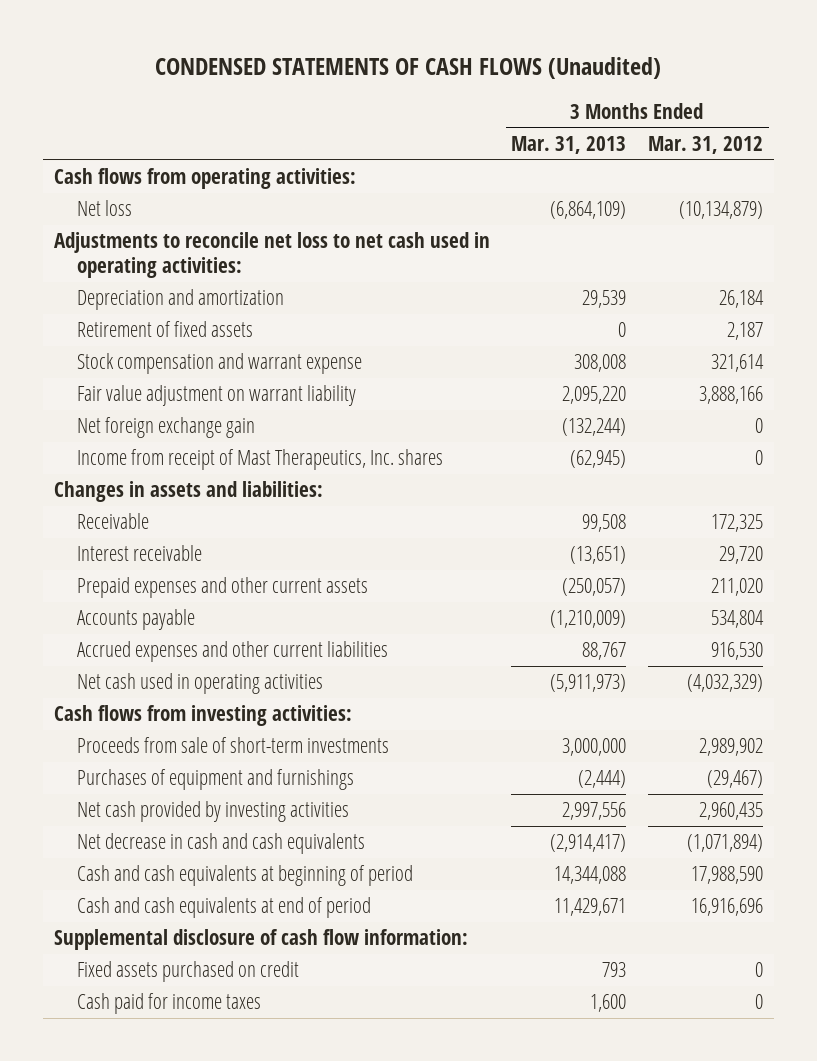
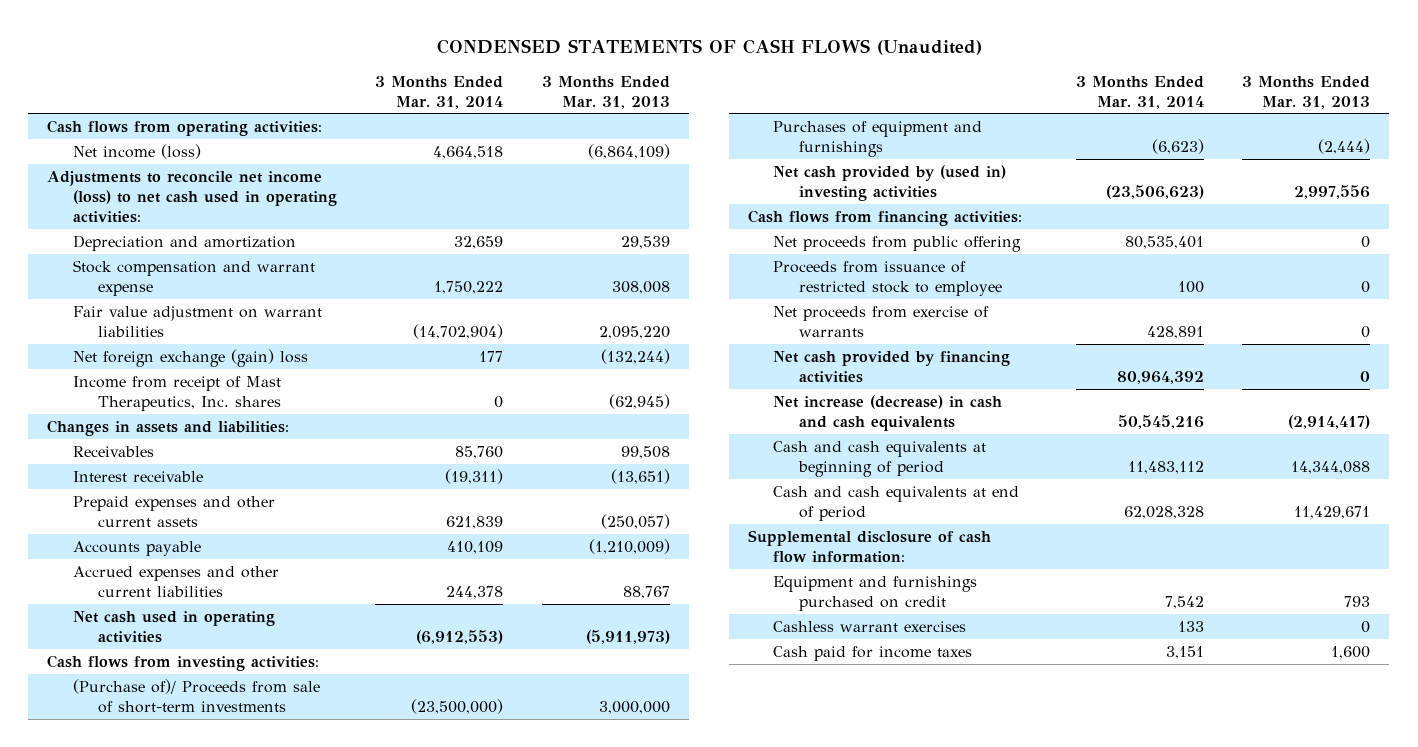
- | 3 Months Ended Mar. 31, 2013 | 3 Months Ended Mar. 31, 2012
+ | 3 Months Ended Mar. 31, 2014 | 3 Months Ended Mar. 31, 2013
- Net loss | (6,864,109) | (10,134,879)
- Adjustments to reconcile net loss to net cash used in operating activities:
+ Net income (loss) | 4,664,518 | (6,864,109)
+ Adjustments to reconcile net income (loss) to net cash used in operating activities:
- Retirement of fixed assets | 0 | 2,187
- Fair value adjustment on warrant liability | 2,095,220 | 3,888,166
- Net foreign exchange gain | (132,244) | 0
+ Fair value adjustment on warrant liabilities | (14,702,904) | 2,095,220
+ Net foreign exchange (gain) loss | 177 | (132,244)
- Receivable | 99,508 | 172,325
+ Receivables | 85,760 | 99,508
- Proceeds from sale of short-term investments | 3,000,000 | 2,989,902
+ (Purchase of)/ Proceeds from sale of short-term investments | (23,500,000) | 3,000,000
- Net cash provided by investing activities | 2,997,556 | 2,960,435
- Net decrease in cash and cash equivalents | (2,914,417) | (1,071,894)
+ Net cash provided by (used in) investing activities | (23,506,623) | 2,997,556
+ Cash flows from financing activities:
+ Net proceeds from public offering | 80,535,401 | 0
+ Proceeds from issuance of restricted stock to employee | 100 | 0
+ Net proceeds from exercise of warrants | 428,891 | 0
+ Net cash provided by financing activities | 80,964,392 | 0
+ Net increase (decrease) in cash and cash equivalents | 50,545,216 | (2,914,417)
- Fixed assets purchased on credit | 793 | 0
+ Equipment and furnishings purchased on credit | 7,542 | 793
+ Cashless warrant exercises | 133 | 0

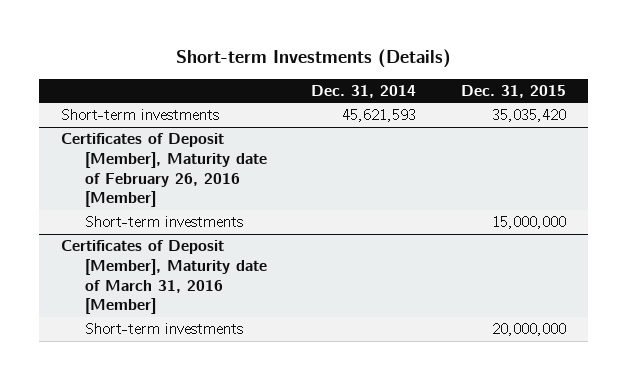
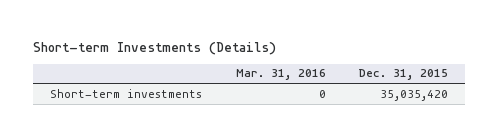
- | Dec. 31, 2014 | Dec. 31, 2015
+ | Mar. 31, 2016 | Dec. 31, 2015
- Certificates of Deposit [Member], Maturity date of February 26, 2016 [Member]
- Short-term investments | | 15,000,000
- Certificates of Deposit [Member], Maturity date of March 31, 2016 [Member]
- Short-term investments | | 20,000,000

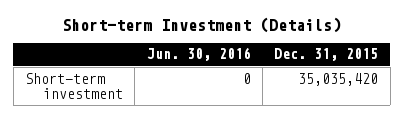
- Short-term Investments (Details)
+ Short-term Investment (Details)
- | Mar. 31, 2016 | Dec. 31, 2015
+ | Jun. 30, 2016 | Dec. 31, 2015
- Short-term investments | 0 | 35,035,420
+ Short-term investment | 0 | 35,035,420

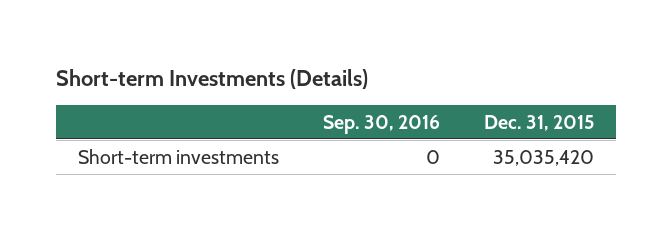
- Short-term Investment (Details)
+ Short-term Investments (Details)
- | Jun. 30, 2016 | Dec. 31, 2015
+ | Sep. 30, 2016 | Dec. 31, 2015
- Short-term investment | 0 | 35,035,420
+ Short-term investments | 0 | 35,035,420

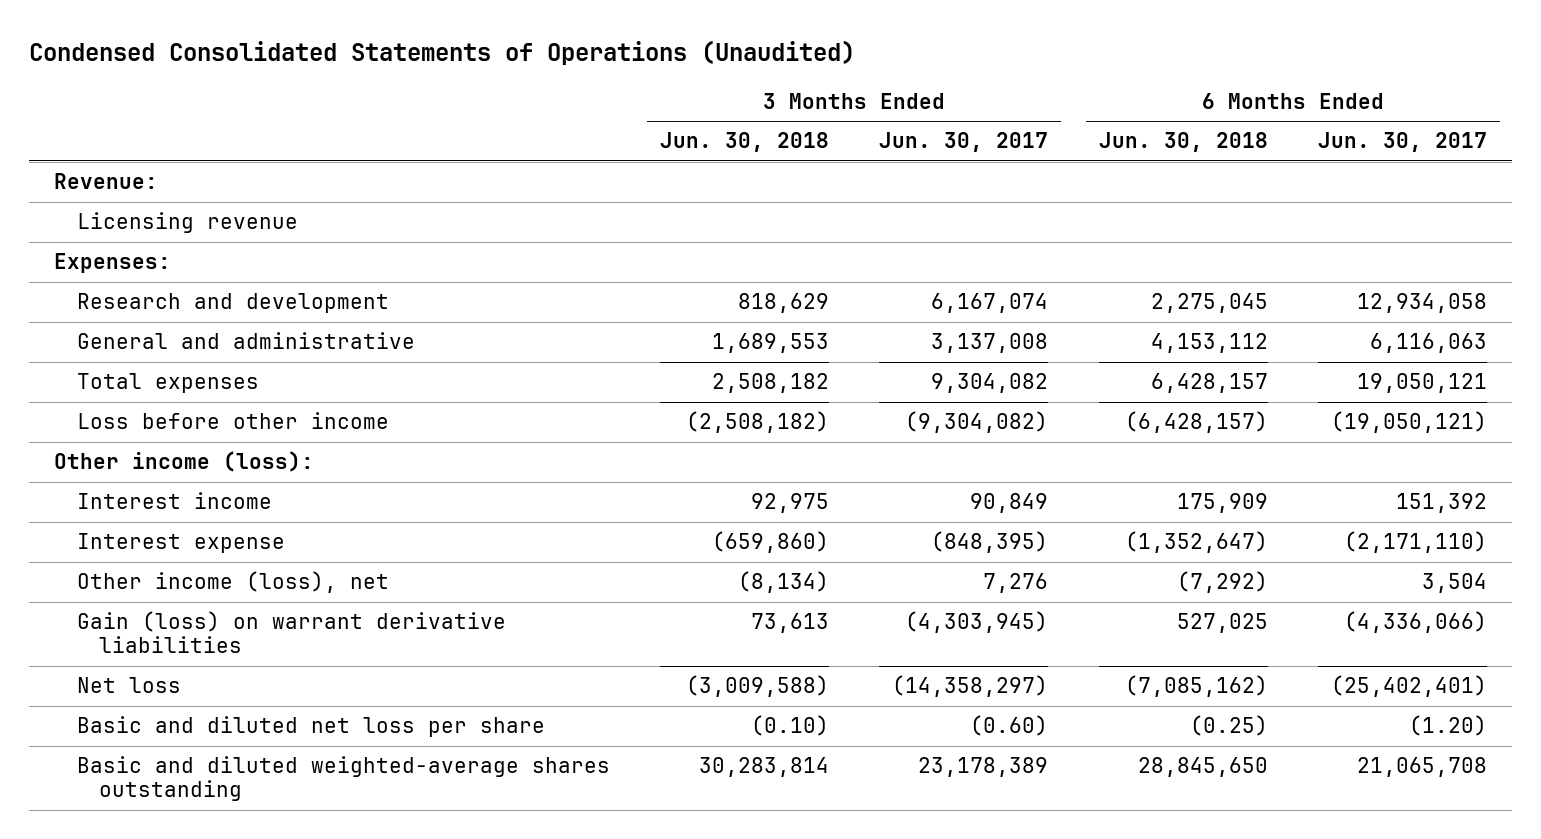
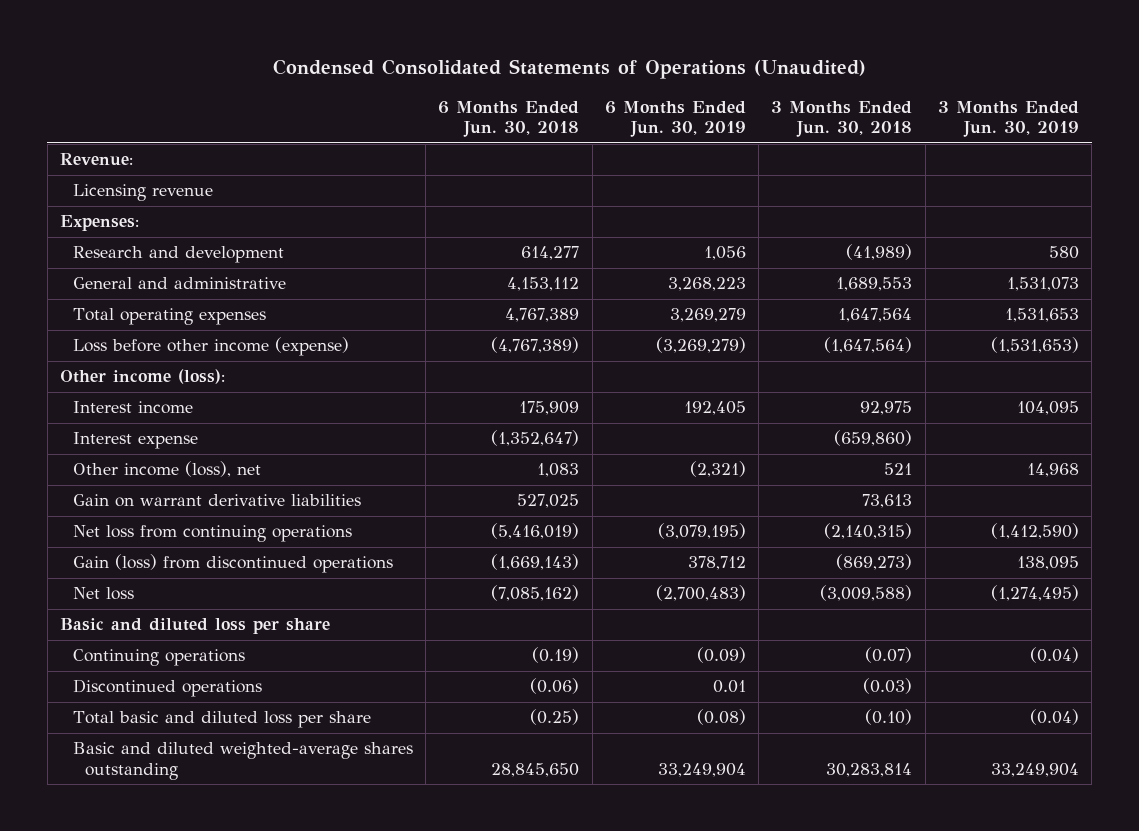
- | 3 Months Ended Jun. 30, 2018 | 3 Months Ended Jun. 30, 2017 | 6 Months Ended Jun. 30, 2018 | 6 Months Ended Jun. 30, 2017
+ | 6 Months Ended Jun. 30, 2018 | 6 Months Ended Jun. 30, 2019 | 3 Months Ended Jun. 30, 2018 | 3 Months Ended Jun. 30, 2019
- Research and development | 818,629 | 6,167,074 | 2,275,045 | 12,934,058
+ Research and development | 614,277 | 1,056 | (41,989) | 580
- Total expenses | 2,508,182 | 9,304,082 | 6,428,157 | 19,050,121
- Loss before other income | (2,508,182) | (9,304,082) | (6,428,157) | (19,050,121)
+ Total operating expenses | 4,767,389 | 3,269,279 | 1,647,564 | 1,531,653
+ Loss before other income (expense) | (4,767,389) | (3,269,279) | (1,647,564) | (1,531,653)
- Other income (loss), net | (8,134) | 7,276 | (7,292) | 3,504
- Gain (loss) on warrant derivative liabilities | 73,613 | (4,303,945) | 527,025 | (4,336,066)
+ Other income (loss), net | 1,083 | (2,321) | 521 | 14,968
+ Gain on warrant derivative liabilities | 527,025 | | 73,613 |
+ Net loss from continuing operations | (5,416,019) | (3,079,195) | (2,140,315) | (1,412,590)
+ Gain (loss) from discontinued operations | (1,669,143) | 378,712 | (869,273) | 138,095
- Basic and diluted net loss per share | (0.10) | (0.60) | (0.25) | (1.20)
+ Basic and diluted loss per share
+ Continuing operations | (0.19) | (0.09) | (0.07) | (0.04)
+ Discontinued operations | (0.06) | 0.01 | (0.03) |
+ Total basic and diluted loss per share | (0.25) | (0.08) | (0.10) | (0.04)

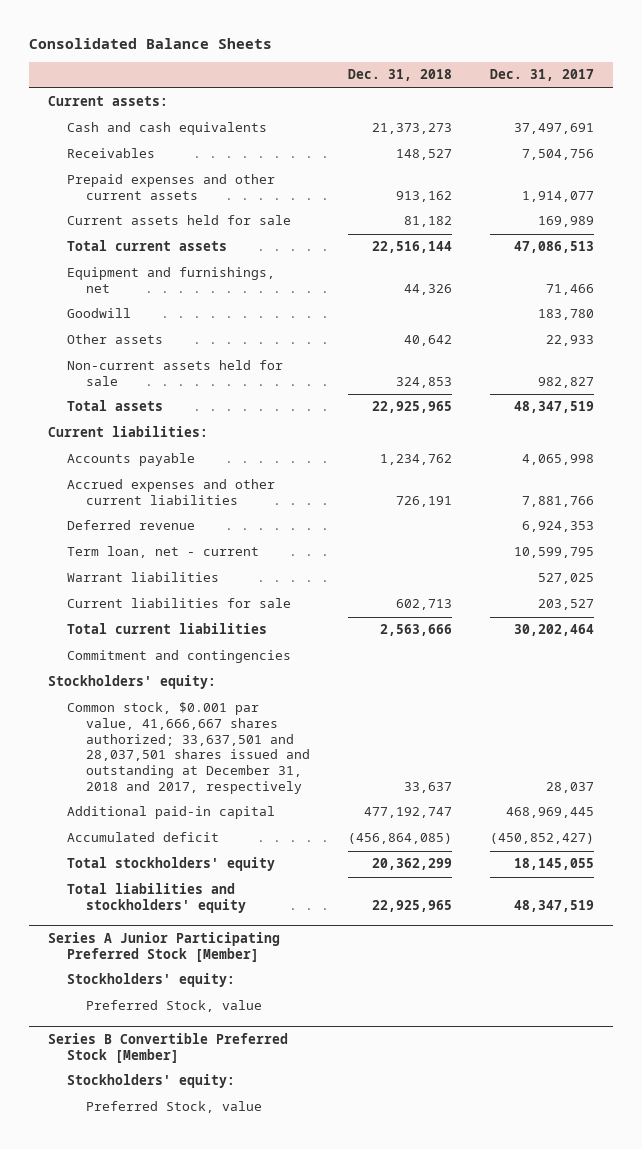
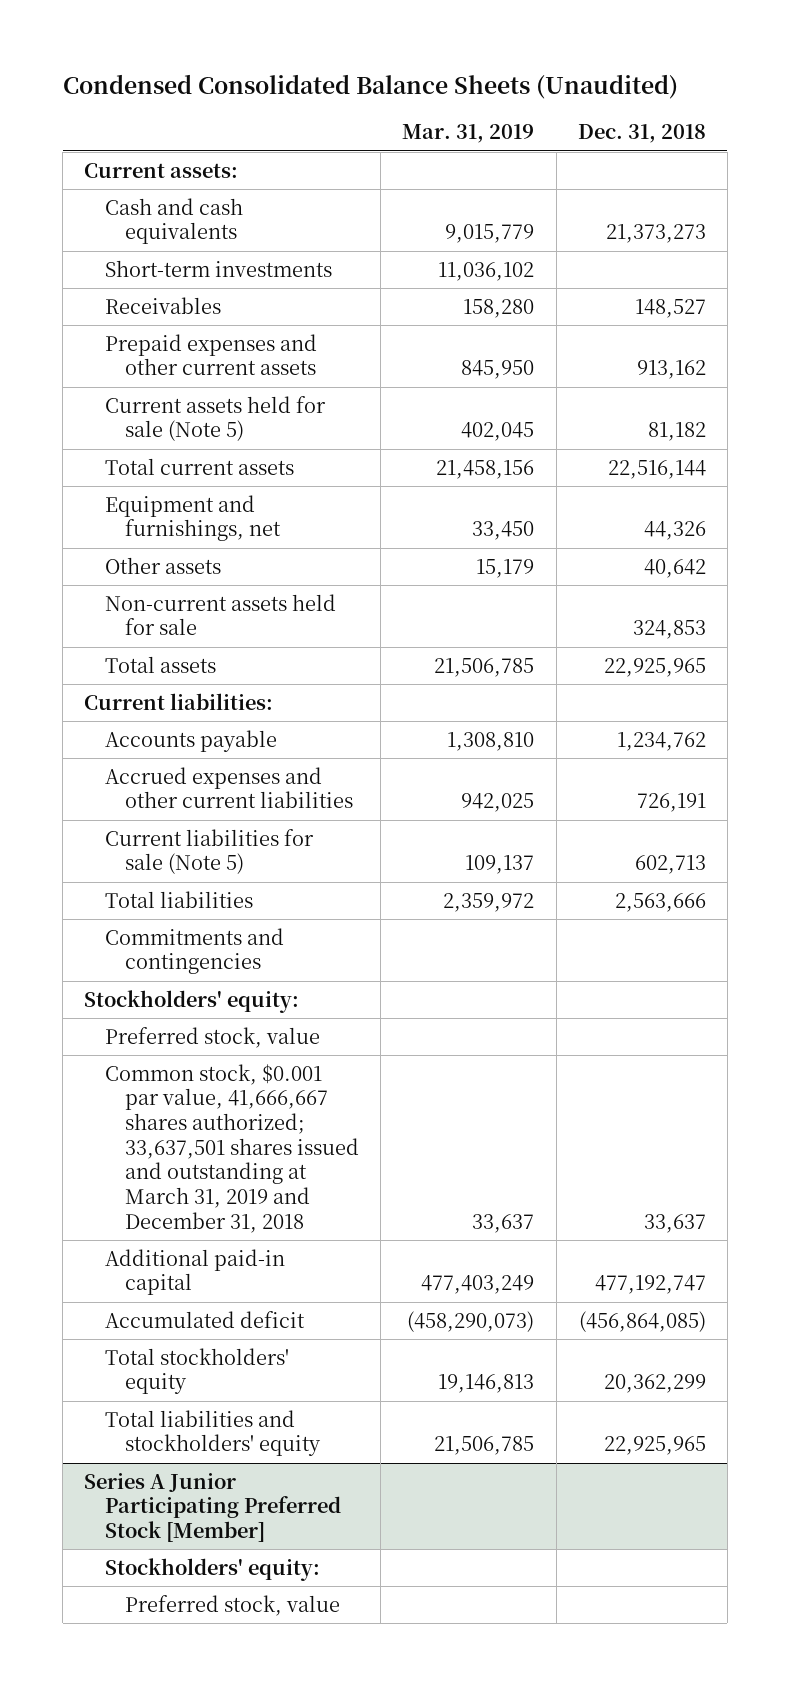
- Consolidated Balance Sheets
+ Condensed Consolidated Balance Sheets (Unaudited)
- | Dec. 31, 2018 | Dec. 31, 2017
+ | Mar. 31, 2019 | Dec. 31, 2018
+ Short-term investments | 11,036,102 |
- Current assets held for sale | 81,182 | 169,989
+ Current assets held for sale (Note 5) | 402,045 | 81,182
- Goodwill | | 183,780
- Deferred revenue | | 6,924,353
- Term loan, net - current | | 10,599,795
- Warrant liabilities | | 527,025
- Current liabilities for sale | 602,713 | 203,527
- Total current liabilities | 2,563,666 | 30,202,464
- Commitment and contingencies
+ Current liabilities for sale (Note 5) | 109,137 | 602,713
+ Total liabilities | 2,359,972 | 2,563,666
+ Commitments and contingencies
- Common stock, $0.001 par value, 41,666,667 shares authorized; 33,637,501 and 28,037,501 shares issued and outstanding at December 31, 2018 and 2017, respectively | 33,637 | 28,037
+ Preferred stock, value
+ Common stock, $0.001 par value, 41,666,667 shares authorized; 33,637,501 shares issued and outstanding at March 31, 2019 and December 31, 2018 | 33,637 | 33,637
@ Series A Junior Participating Preferred Stock [Member]
- Preferred Stock, value
- Series B Convertible Preferred Stock [Member]
- Stockholders' equity:
- Preferred Stock, value
@ Series A Junior Participating Preferred Stock [Member]
+ Preferred stock, value

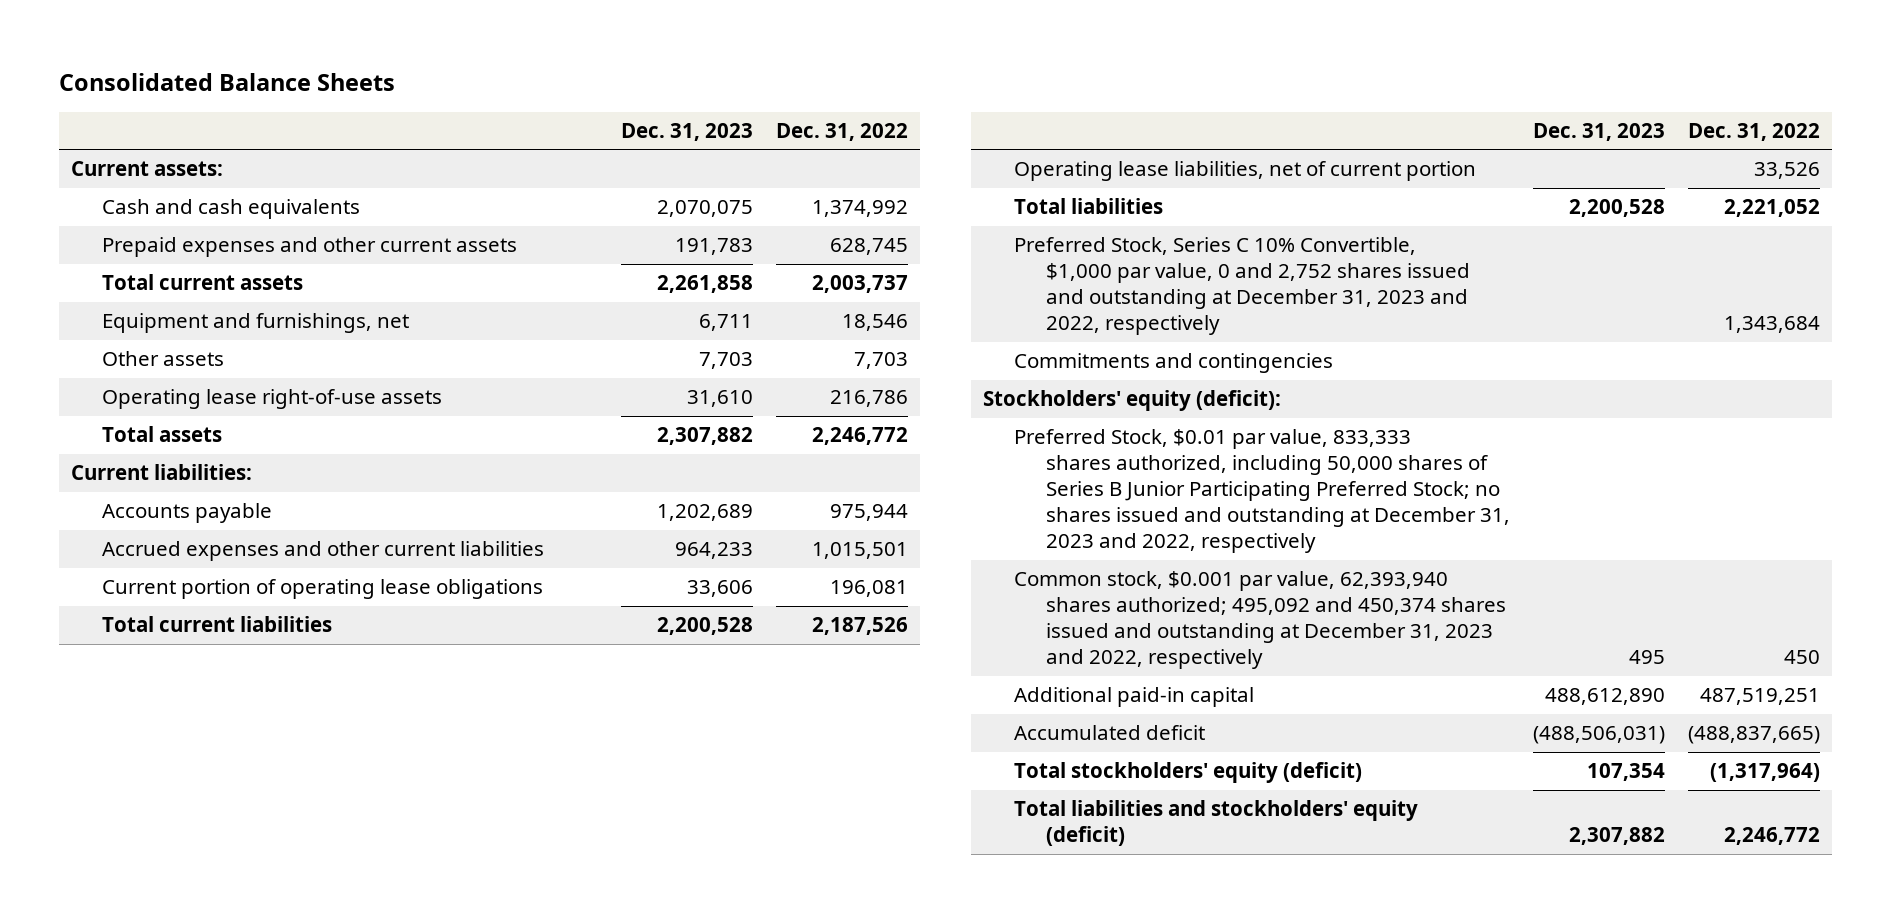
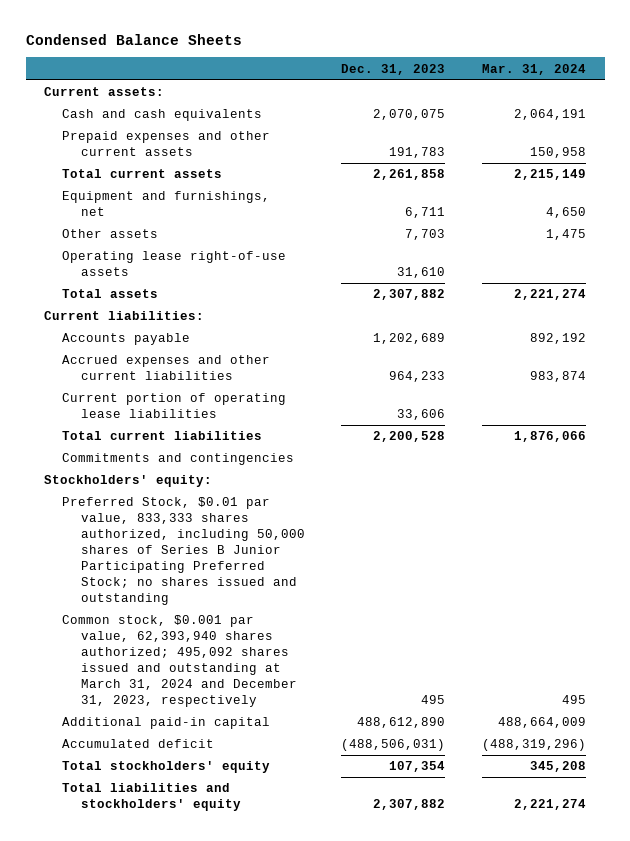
- Consolidated Balance Sheets
+ Condensed Balance Sheets
- | Dec. 31, 2023 | Dec. 31, 2022
+ | Dec. 31, 2023 | Mar. 31, 2024
- Current portion of operating lease obligations | 33,606 | 196,081
+ Current portion of operating lease liabilities | 33,606 |
- Operating lease liabilities, net of current portion | | 33,526
- Total liabilities | 2,200,528 | 2,221,052
- Preferred Stock, Series C 10% Convertible, $1,000 par value, 0 and 2,752 shares issued and outstanding at December 31, 2023 and 2022, respectively | | 1,343,684
- Stockholders' equity (deficit):
- Preferred Stock, $0.01 par value, 833,333 shares authorized, including 50,000 shares of Series B Junior Participating Preferred Stock; no shares issued and outstanding at December 31, 2023 and 2022, respectively
- Common stock, $0.001 par value, 62,393,940 shares authorized; 495,092 and 450,374 shares issued and outstanding at December 31, 2023 and 2022, respectively | 495 | 450
+ Stockholders' equity:
+ Preferred Stock, $0.01 par value, 833,333 shares authorized, including 50,000 shares of Series B Junior Participating Preferred Stock; no shares issued and outstanding
+ Common stock, $0.001 par value, 62,393,940 shares authorized; 495,092 shares issued and outstanding at March 31, 2024 and December 31, 2023, respectively | 495 | 495
- Total stockholders' equity (deficit) | 107,354 | (1,317,964)
- Total liabilities and stockholders' equity (deficit) | 2,307,882 | 2,246,772
+ Total stockholders' equity | 107,354 | 345,208
+ Total liabilities and stockholders' equity | 2,307,882 | 2,221,274

